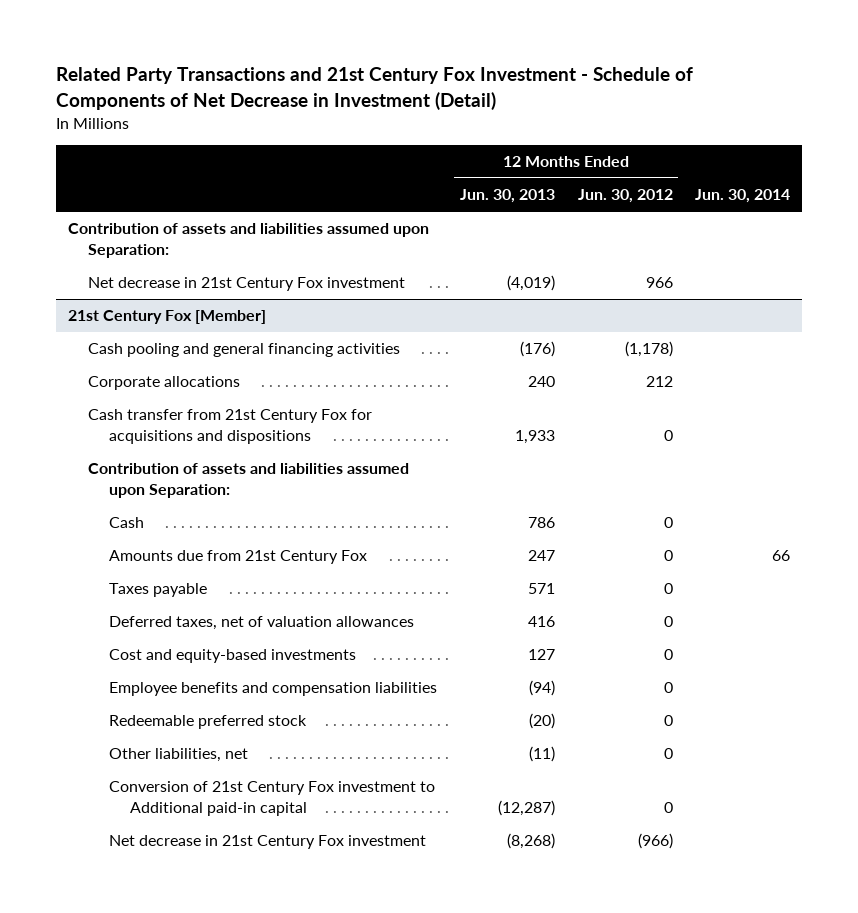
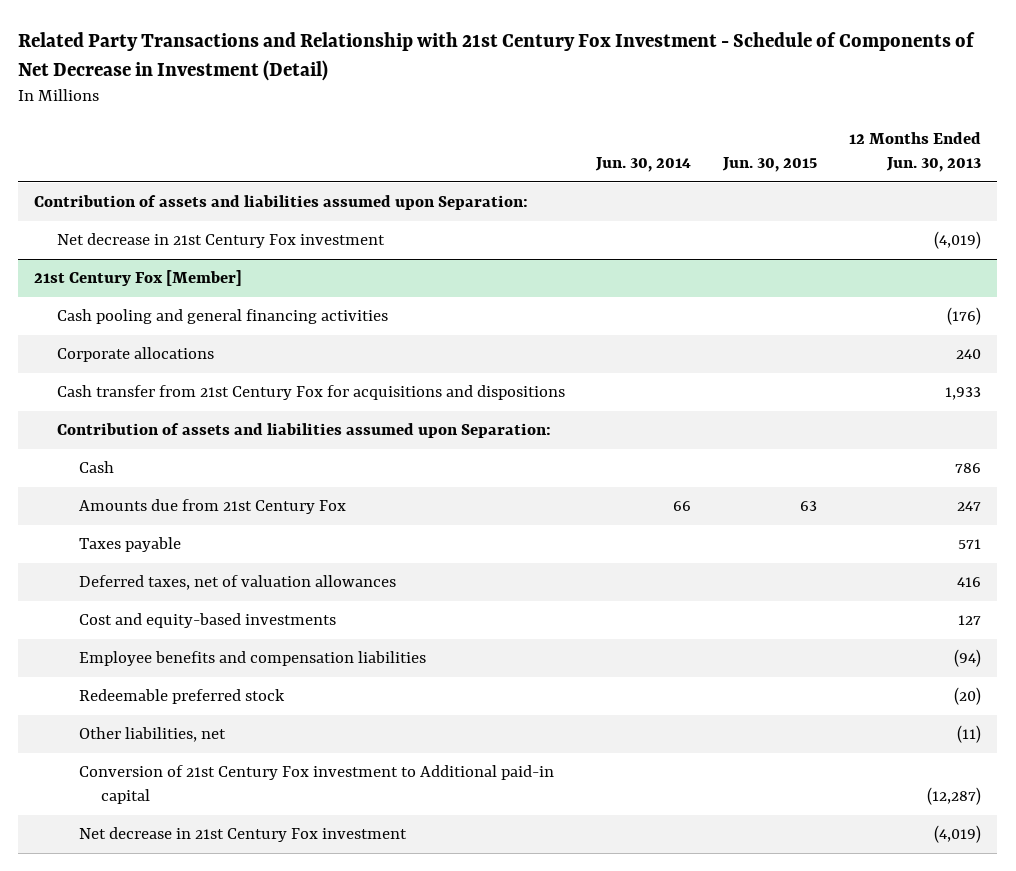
- Related Party Transactions and 21st Century Fox Investment - Schedule of Components of Net Decrease in Investment (Detail)
+ Related Party Transactions and Relationship with 21st Century Fox Investment - Schedule of Components of Net Decrease in Investment (Detail)
- | 12 Months Ended Jun. 30, 2013 | 12 Months Ended Jun. 30, 2012 | Jun. 30, 2014
+ | Jun. 30, 2014 | Jun. 30, 2015 | 12 Months Ended Jun. 30, 2013
@ 21st Century Fox [Member]
- Net decrease in 21st Century Fox investment | (8,268) | (966) |
+ Net decrease in 21st Century Fox investment | | | (4,019)

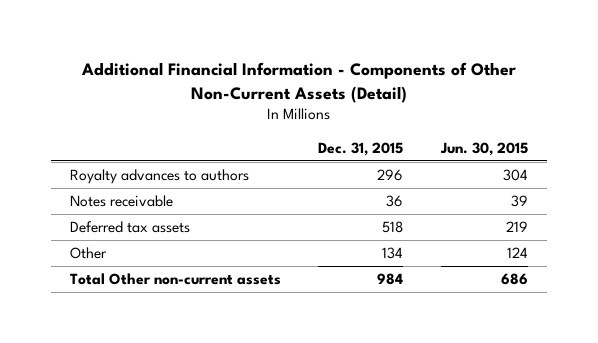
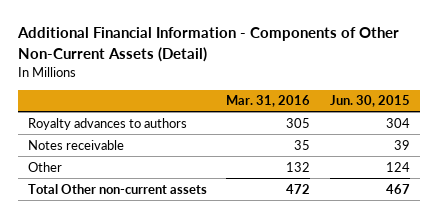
- | Dec. 31, 2015 | Jun. 30, 2015
+ | Mar. 31, 2016 | Jun. 30, 2015
- Deferred tax assets | 518 | 219
- Total Other non-current assets | 984 | 686
+ Total Other non-current assets | 472 | 467

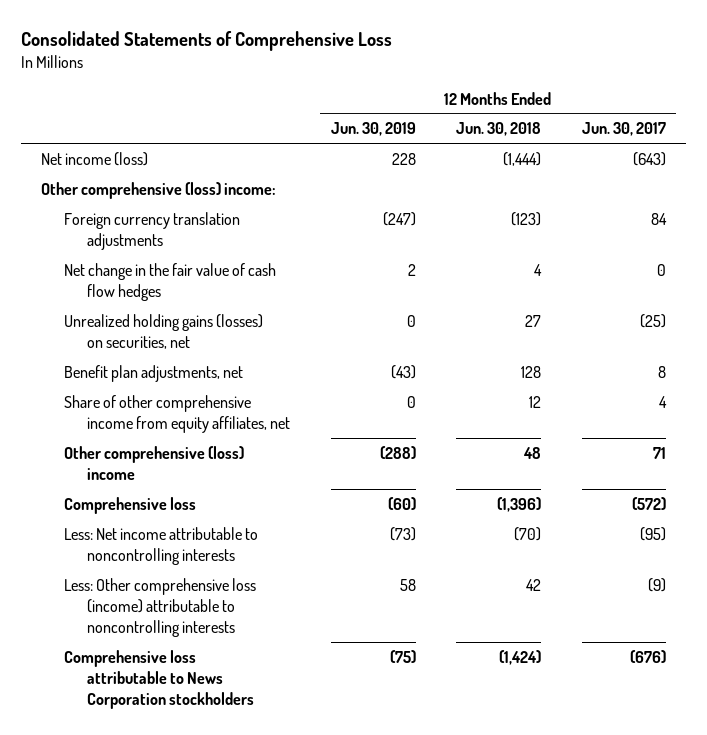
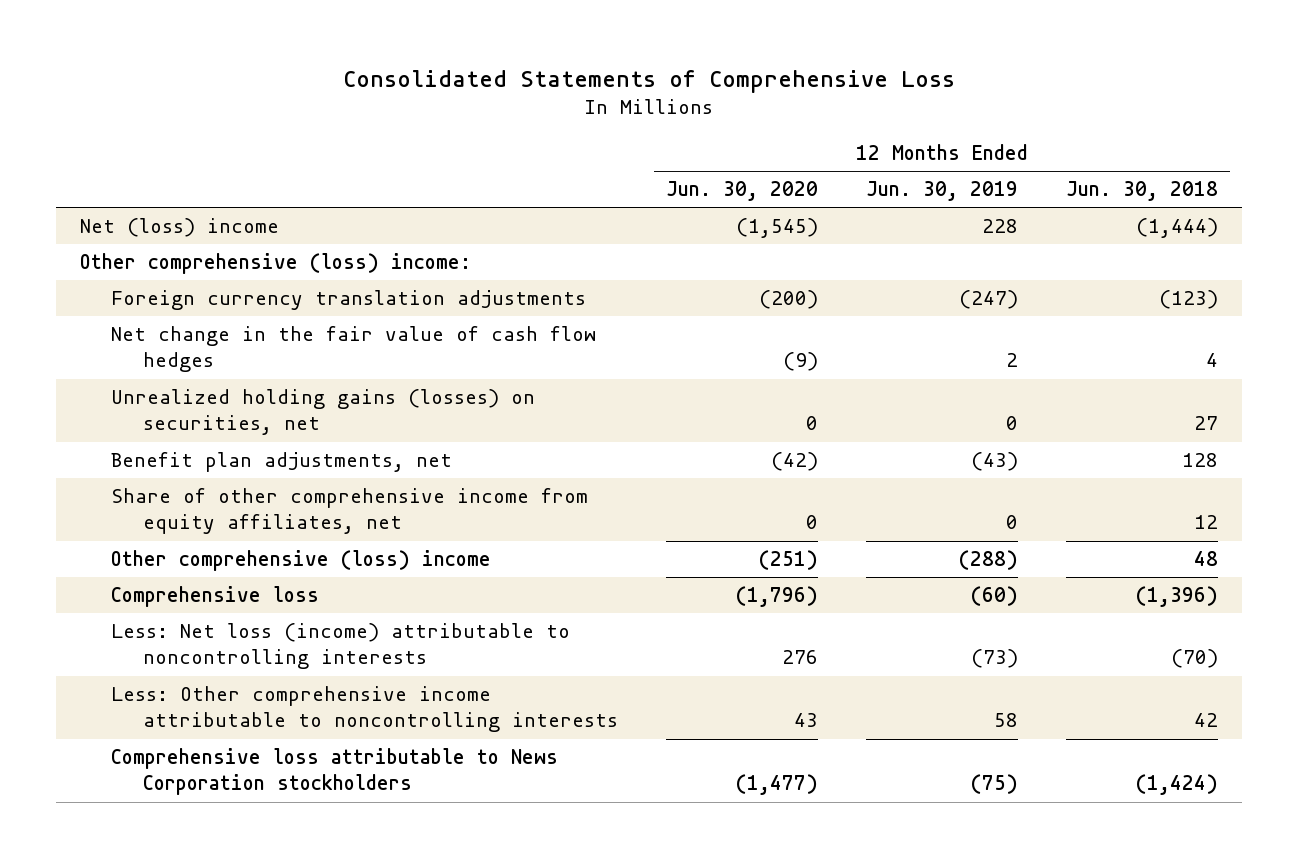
- | 12 Months Ended Jun. 30, 2019 | 12 Months Ended Jun. 30, 2018 | 12 Months Ended Jun. 30, 2017
+ | 12 Months Ended Jun. 30, 2020 | 12 Months Ended Jun. 30, 2019 | 12 Months Ended Jun. 30, 2018
- Net income (loss) | 228 | (1,444) | (643)
+ Net (loss) income | (1,545) | 228 | (1,444)
- Less: Net income attributable to noncontrolling interests | (73) | (70) | (95)
- Less: Other comprehensive loss (income) attributable to noncontrolling interests | 58 | 42 | (9)
+ Less: Net loss (income) attributable to noncontrolling interests | 276 | (73) | (70)
+ Less: Other comprehensive income attributable to noncontrolling interests | 43 | 58 | 42

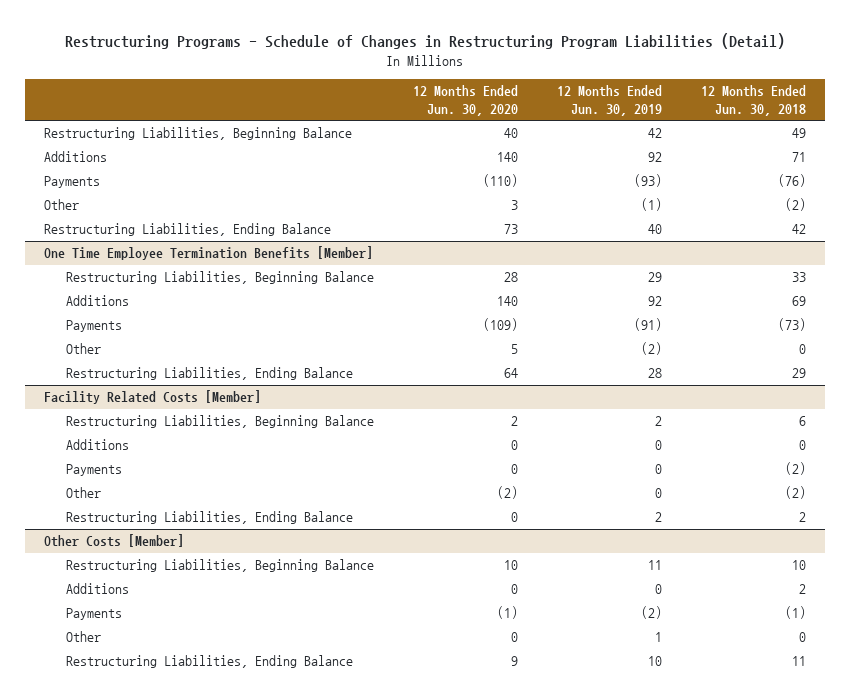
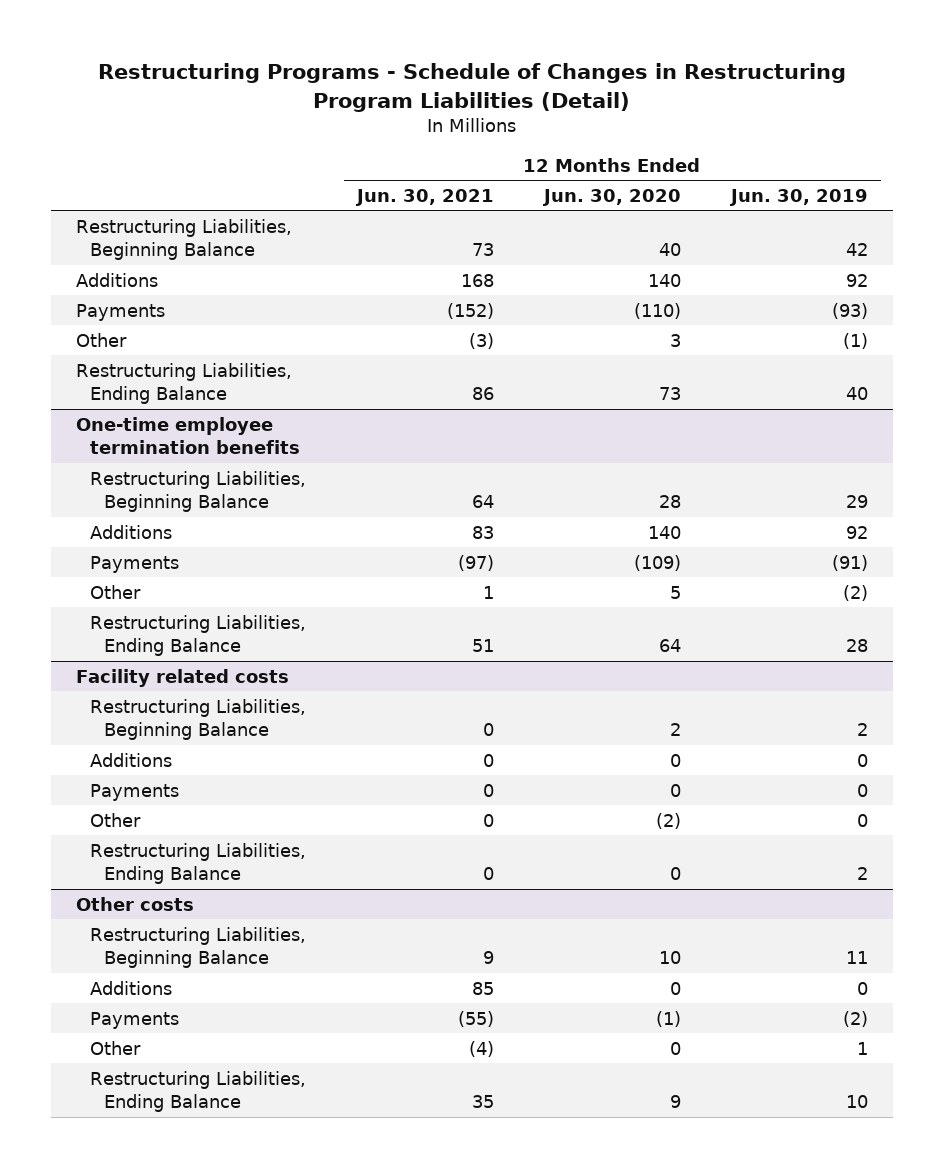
- | 12 Months Ended Jun. 30, 2020 | 12 Months Ended Jun. 30, 2019 | 12 Months Ended Jun. 30, 2018
+ | 12 Months Ended Jun. 30, 2021 | 12 Months Ended Jun. 30, 2020 | 12 Months Ended Jun. 30, 2019
- One Time Employee Termination Benefits [Member]
+ One-time employee termination benefits
- Facility Related Costs [Member]
+ Facility related costs
- Other Costs [Member]
+ Other costs

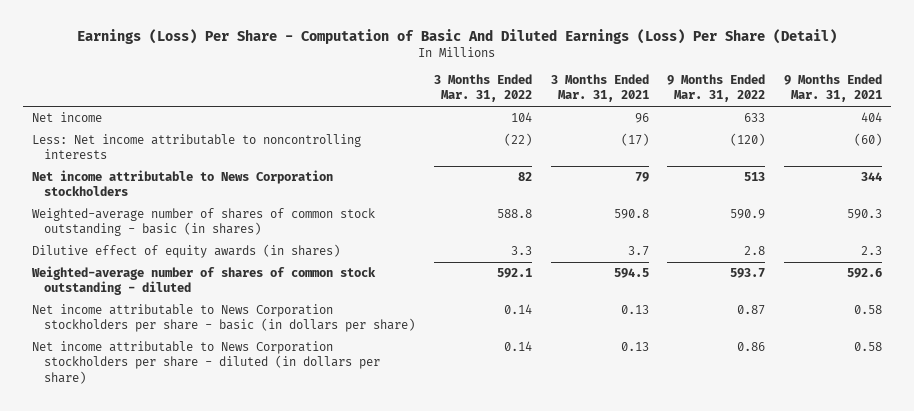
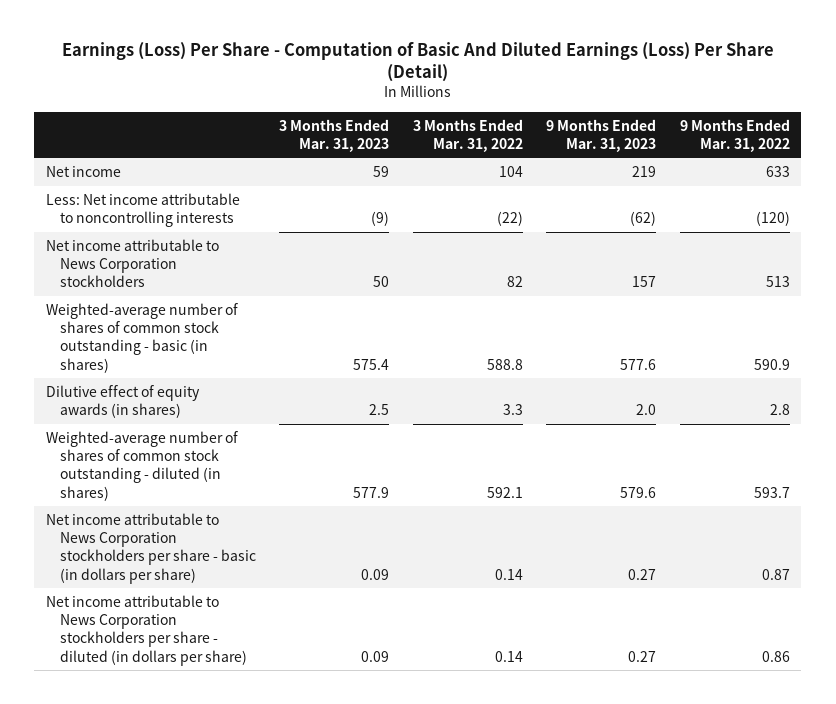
- | 3 Months Ended Mar. 31, 2022 | 3 Months Ended Mar. 31, 2021 | 9 Months Ended Mar. 31, 2022 | 9 Months Ended Mar. 31, 2021
+ | 3 Months Ended Mar. 31, 2023 | 3 Months Ended Mar. 31, 2022 | 9 Months Ended Mar. 31, 2023 | 9 Months Ended Mar. 31, 2022
- Weighted-average number of shares of common stock outstanding - diluted | 592.1 | 594.5 | 593.7 | 592.6
+ Weighted-average number of shares of common stock outstanding - diluted (in shares) | 577.9 | 592.1 | 579.6 | 593.7

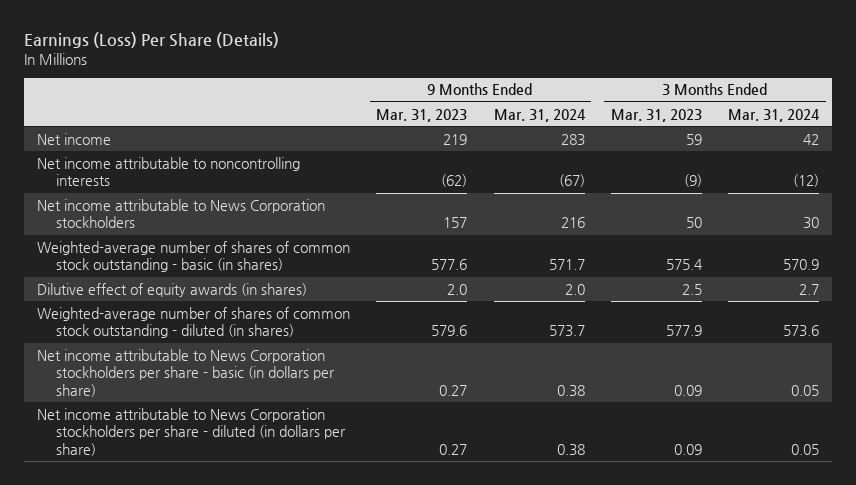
- Earnings (Loss) Per Share - Computation of Basic And Diluted Earnings (Loss) Per Share (Detail)
+ Earnings (Loss) Per Share (Details)
- | 3 Months Ended Mar. 31, 2023 | 3 Months Ended Mar. 31, 2022 | 9 Months Ended Mar. 31, 2023 | 9 Months Ended Mar. 31, 2022
+ | 9 Months Ended Mar. 31, 2023 | 9 Months Ended Mar. 31, 2024 | 3 Months Ended Mar. 31, 2023 | 3 Months Ended Mar. 31, 2024
- Less: Net income attributable to noncontrolling interests | (9) | (22) | (62) | (120)
+ Net income attributable to noncontrolling interests | (62) | (67) | (9) | (12)

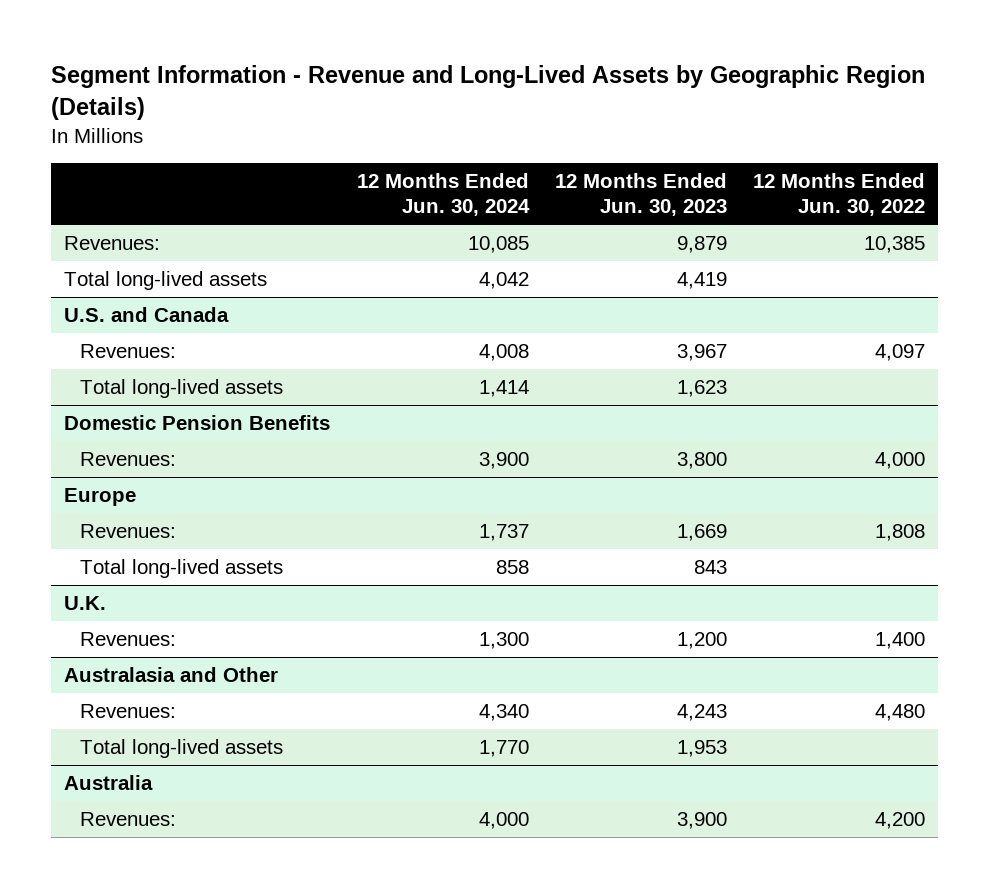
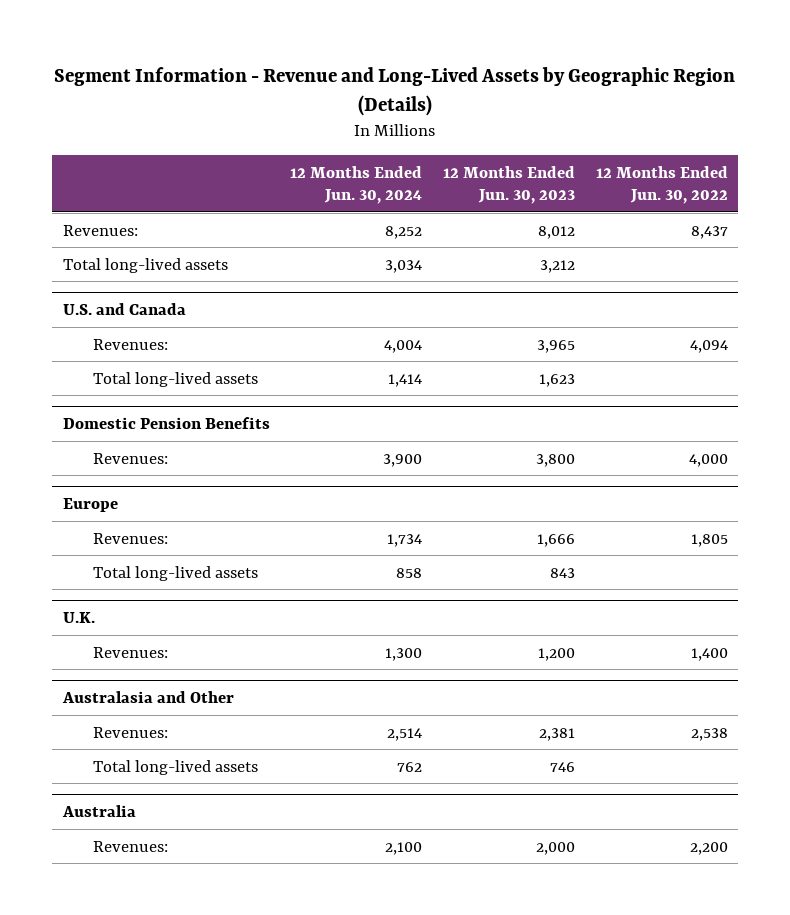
- Revenues: | 10,085 | 9,879 | 10,385
- Total long-lived assets | 4,042 | 4,419 |
+ Revenues: | 8,252 | 8,012 | 8,437
+ Total long-lived assets | 3,034 | 3,212 |
@ U.S. and Canada
- Revenues: | 4,008 | 3,967 | 4,097
+ Revenues: | 4,004 | 3,965 | 4,094
@ Europe
- Revenues: | 1,737 | 1,669 | 1,808
+ Revenues: | 1,734 | 1,666 | 1,805
@ Australasia and Other
- Revenues: | 4,340 | 4,243 | 4,480
- Total long-lived assets | 1,770 | 1,953 |
+ Revenues: | 2,514 | 2,381 | 2,538
+ Total long-lived assets | 762 | 746 |
@ Australia
- Revenues: | 4,000 | 3,900 | 4,200
+ Revenues: | 2,100 | 2,000 | 2,200

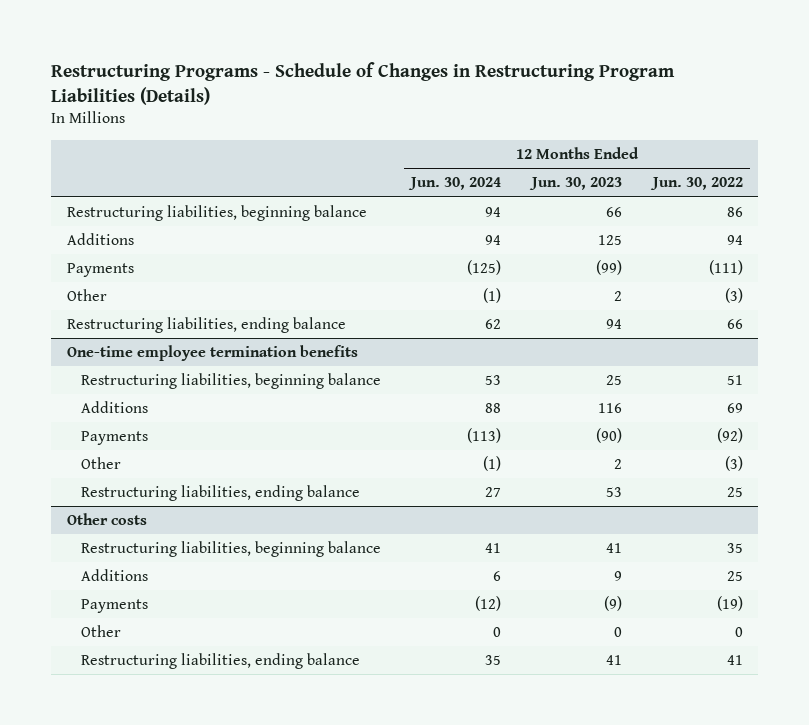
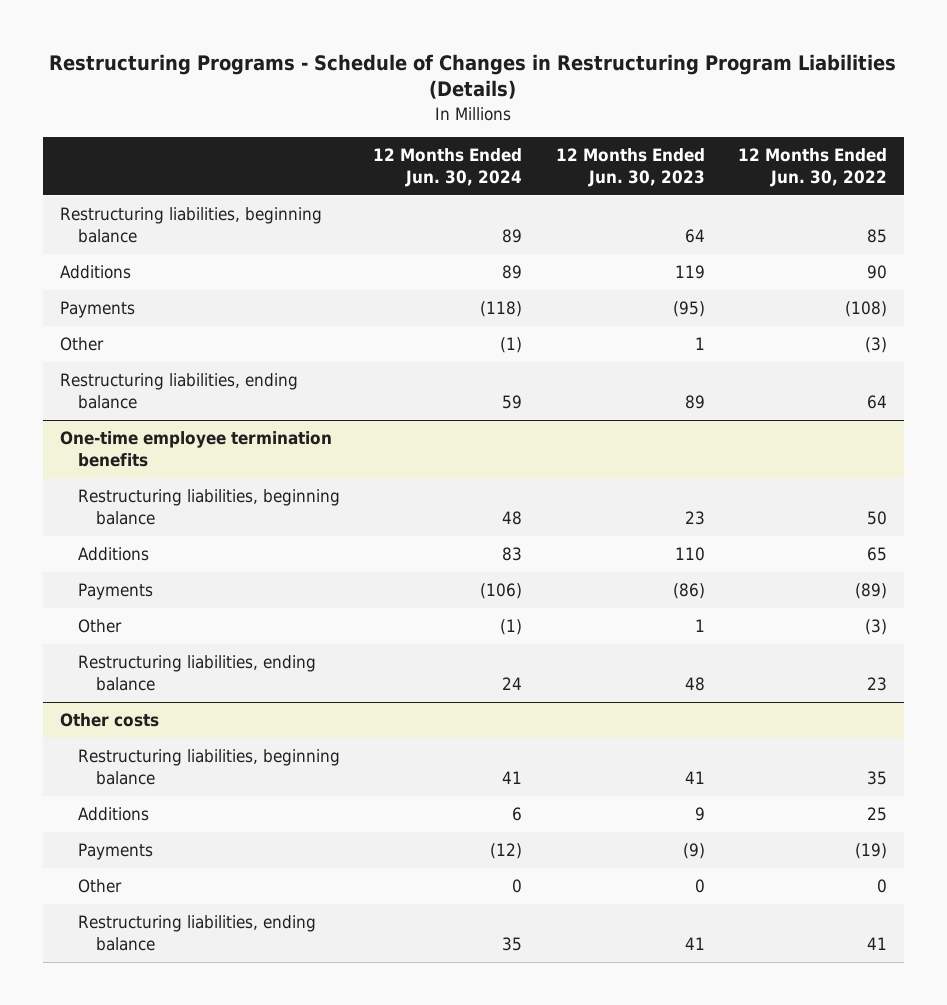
- Restructuring liabilities, beginning balance | 94 | 66 | 86
- Additions | 94 | 125 | 94
- Payments | (125) | (99) | (111)
- Other | (1) | 2 | (3)
- Restructuring liabilities, ending balance | 62 | 94 | 66
+ Restructuring liabilities, beginning balance | 89 | 64 | 85
+ Additions | 89 | 119 | 90
+ Payments | (118) | (95) | (108)
+ Other | (1) | 1 | (3)
+ Restructuring liabilities, ending balance | 59 | 89 | 64
@ One-time employee termination benefits
- Restructuring liabilities, beginning balance | 53 | 25 | 51
- Additions | 88 | 116 | 69
- Payments | (113) | (90) | (92)
- Other | (1) | 2 | (3)
- Restructuring liabilities, ending balance | 27 | 53 | 25
+ Restructuring liabilities, beginning balance | 48 | 23 | 50
+ Additions | 83 | 110 | 65
+ Payments | (106) | (86) | (89)
+ Other | (1) | 1 | (3)
+ Restructuring liabilities, ending balance | 24 | 48 | 23

